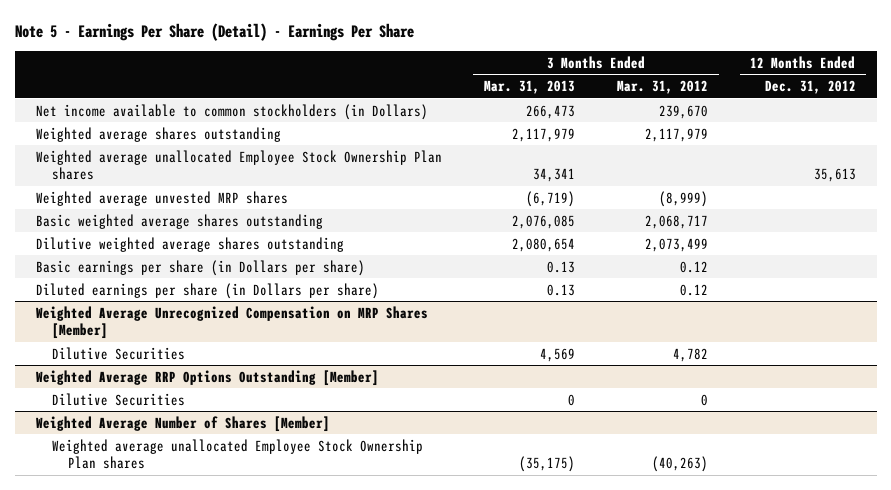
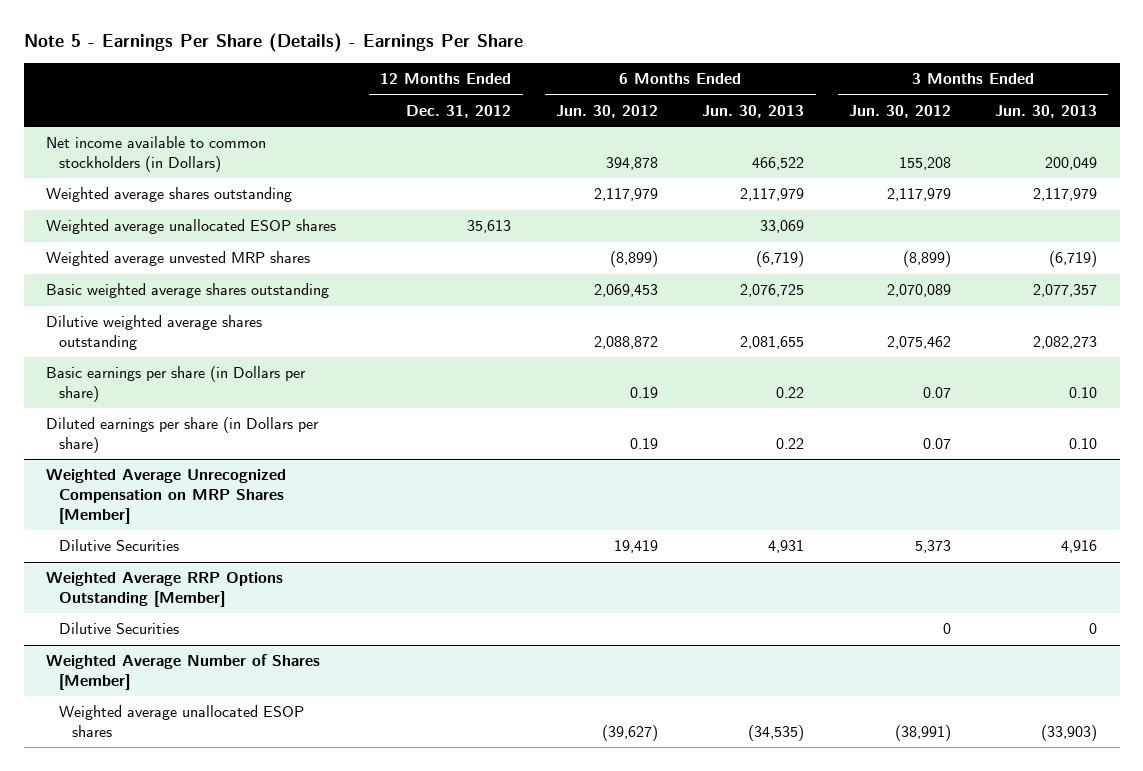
- Note 5 - Earnings Per Share (Detail) - Earnings Per Share
+ Note 5 - Earnings Per Share (Details) - Earnings Per Share
- | 3 Months Ended Mar. 31, 2013 | 3 Months Ended Mar. 31, 2012 | 12 Months Ended Dec. 31, 2012
+ | 12 Months Ended Dec. 31, 2012 | 6 Months Ended Jun. 30, 2012 | 6 Months Ended Jun. 30, 2013 | 3 Months Ended Jun. 30, 2012 | 3 Months Ended Jun. 30, 2013
- Weighted average unallocated Employee Stock Ownership Plan shares | 34,341 | | 35,613
+ Weighted average unallocated ESOP shares | 35,613 | | 33,069 | |
@ Weighted Average Number of Shares [Member]
- Weighted average unallocated Employee Stock Ownership Plan shares | (35,175) | (40,263) |
+ Weighted average unallocated ESOP shares | | (39,627) | (34,535) | (38,991) | (33,903)

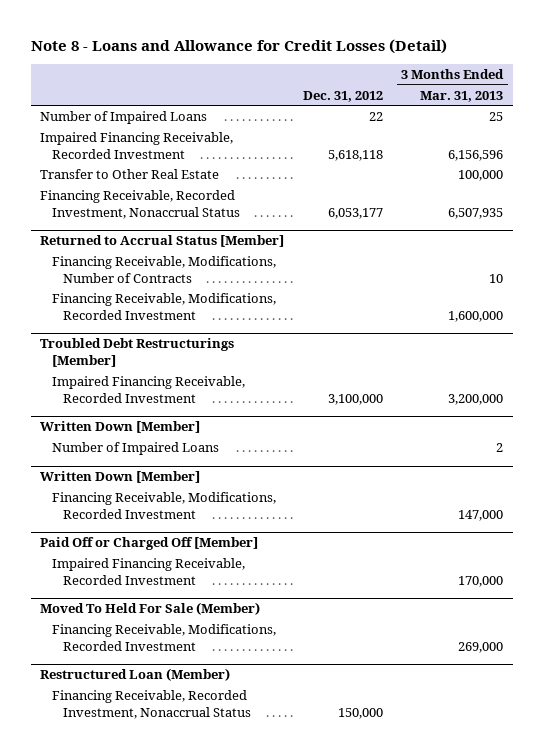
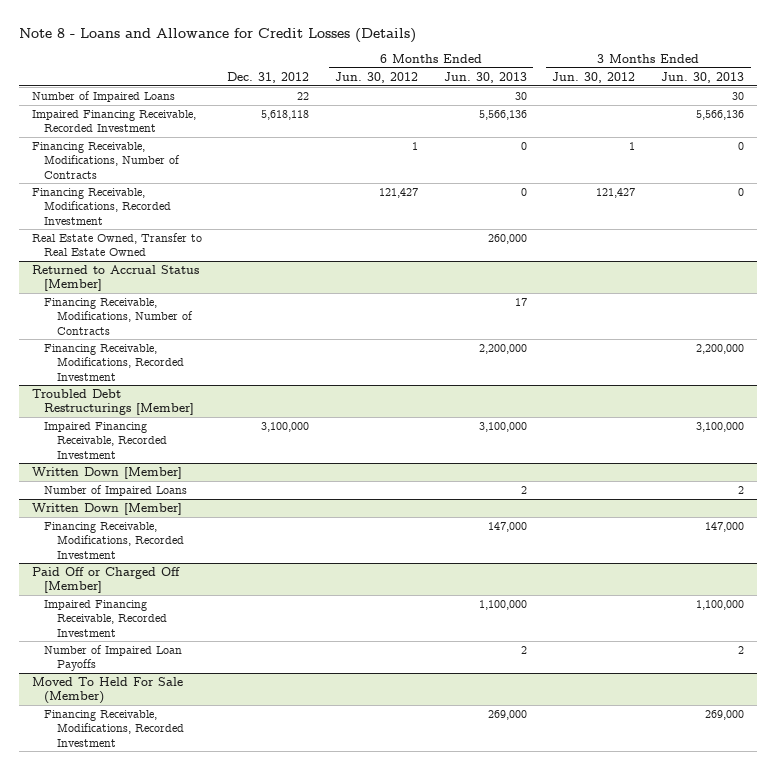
- Note 8 - Loans and Allowance for Credit Losses (Detail)
+ Note 8 - Loans and Allowance for Credit Losses (Details)
- | Dec. 31, 2012 | 3 Months Ended Mar. 31, 2013
+ | Dec. 31, 2012 | 6 Months Ended Jun. 30, 2012 | 6 Months Ended Jun. 30, 2013 | 3 Months Ended Jun. 30, 2012 | 3 Months Ended Jun. 30, 2013
- Transfer to Other Real Estate | | 100,000
- Financing Receivable, Recorded Investment, Nonaccrual Status | 6,053,177 | 6,507,935
+ Financing Receivable, Modifications, Number of Contracts | | 1 | 0 | 1 | 0
+ Financing Receivable, Modifications, Recorded Investment | | 121,427 | 0 | 121,427 | 0
+ Real Estate Owned, Transfer to Real Estate Owned | | | 260,000 | |
@ Paid Off or Charged Off [Member]
+ Number of Impaired Loan Payoffs | | | 2 | | 2
- Restructured Loan (Member)
- Financing Receivable, Recorded Investment, Nonaccrual Status | 150,000 |

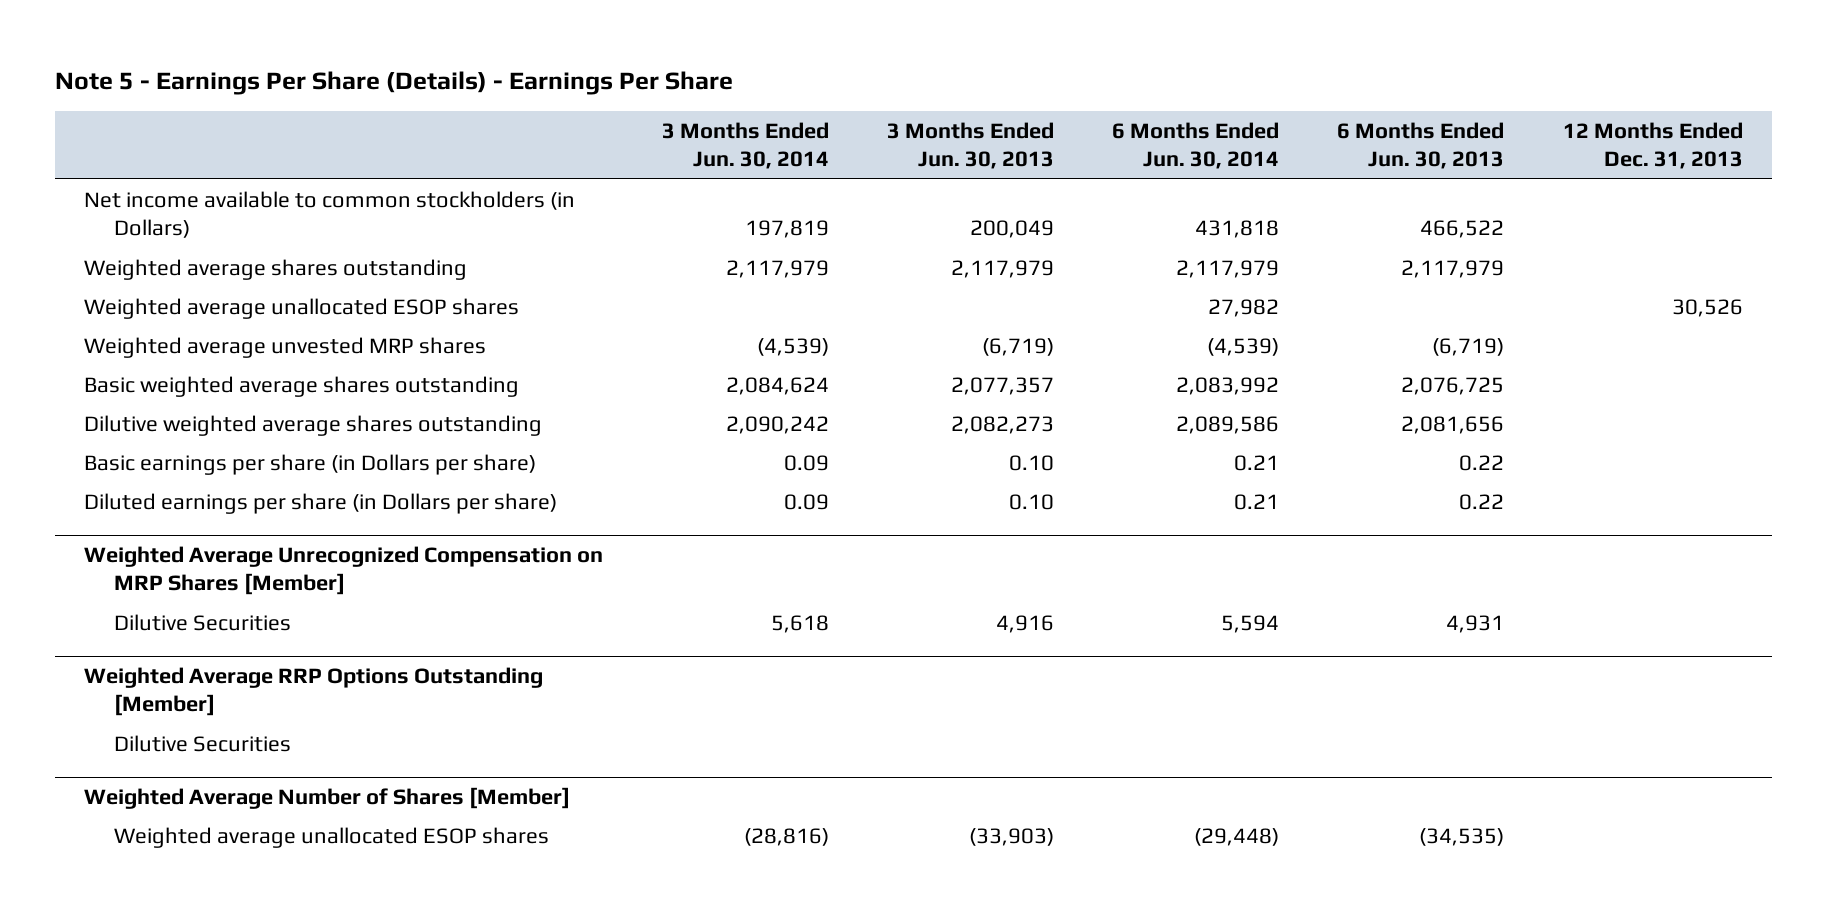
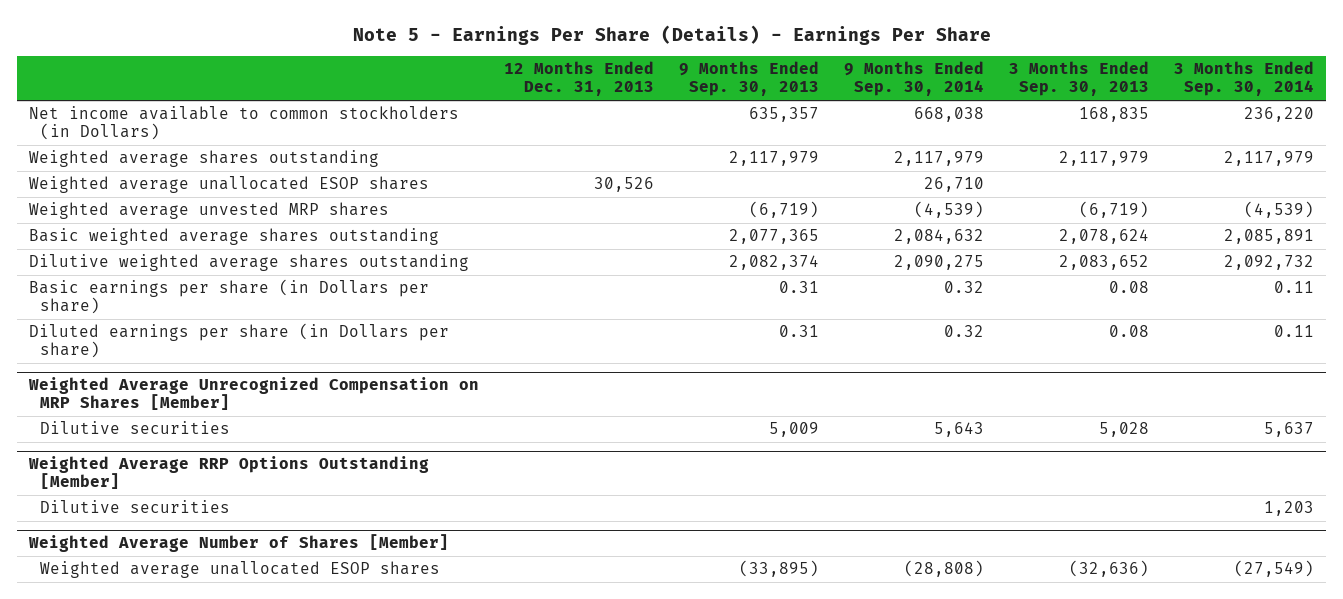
- | 3 Months Ended Jun. 30, 2014 | 3 Months Ended Jun. 30, 2013 | 6 Months Ended Jun. 30, 2014 | 6 Months Ended Jun. 30, 2013 | 12 Months Ended Dec. 31, 2013
+ | 12 Months Ended Dec. 31, 2013 | 9 Months Ended Sep. 30, 2013 | 9 Months Ended Sep. 30, 2014 | 3 Months Ended Sep. 30, 2013 | 3 Months Ended Sep. 30, 2014
@ Weighted Average Unrecognized Compensation on MRP Shares [Member]
- Dilutive Securities | 5,618 | 4,916 | 5,594 | 4,931 |
+ Dilutive securities | | 5,009 | 5,643 | 5,028 | 5,637
@ Weighted Average RRP Options Outstanding [Member]
- Dilutive Securities
+ Dilutive securities | | | | | 1,203

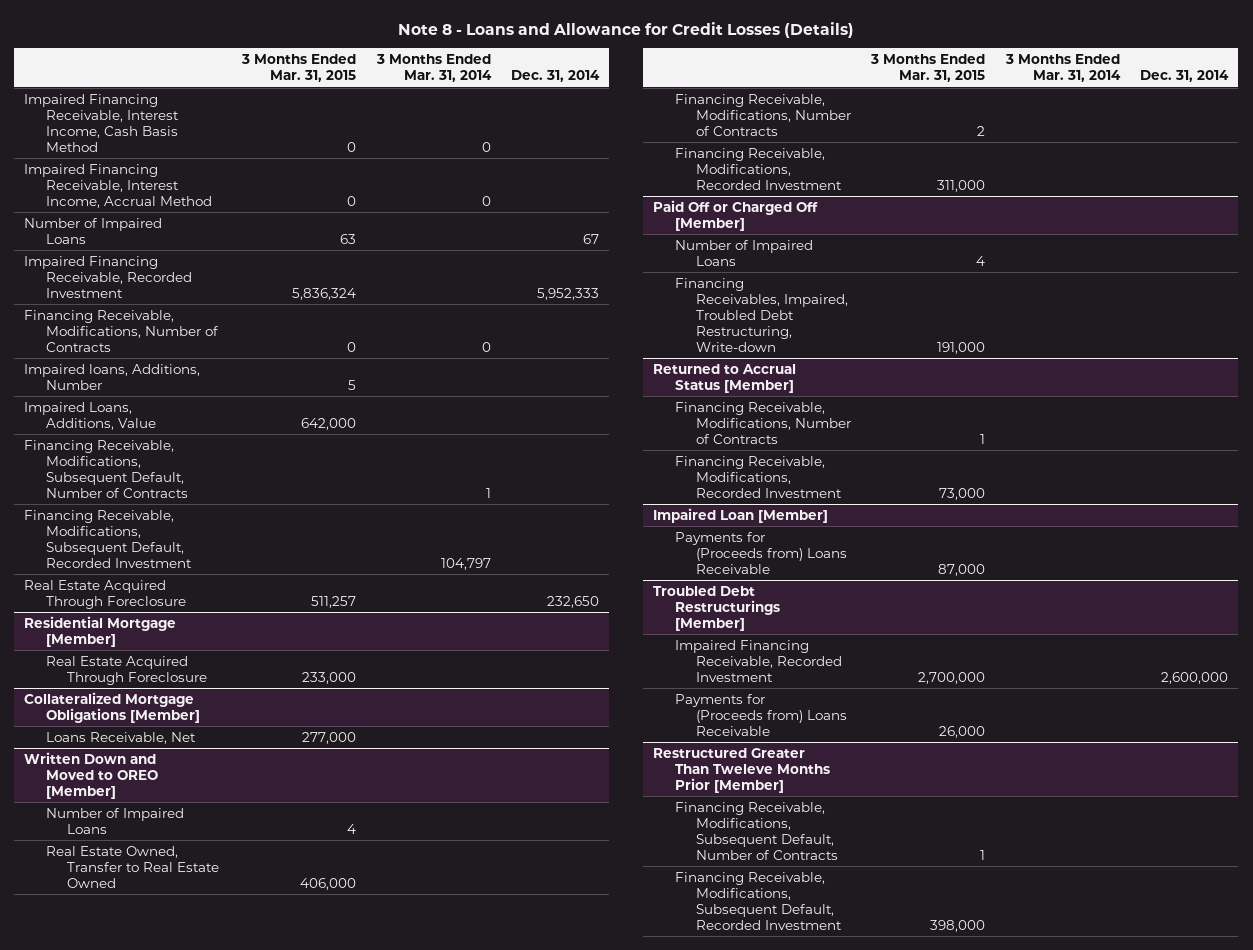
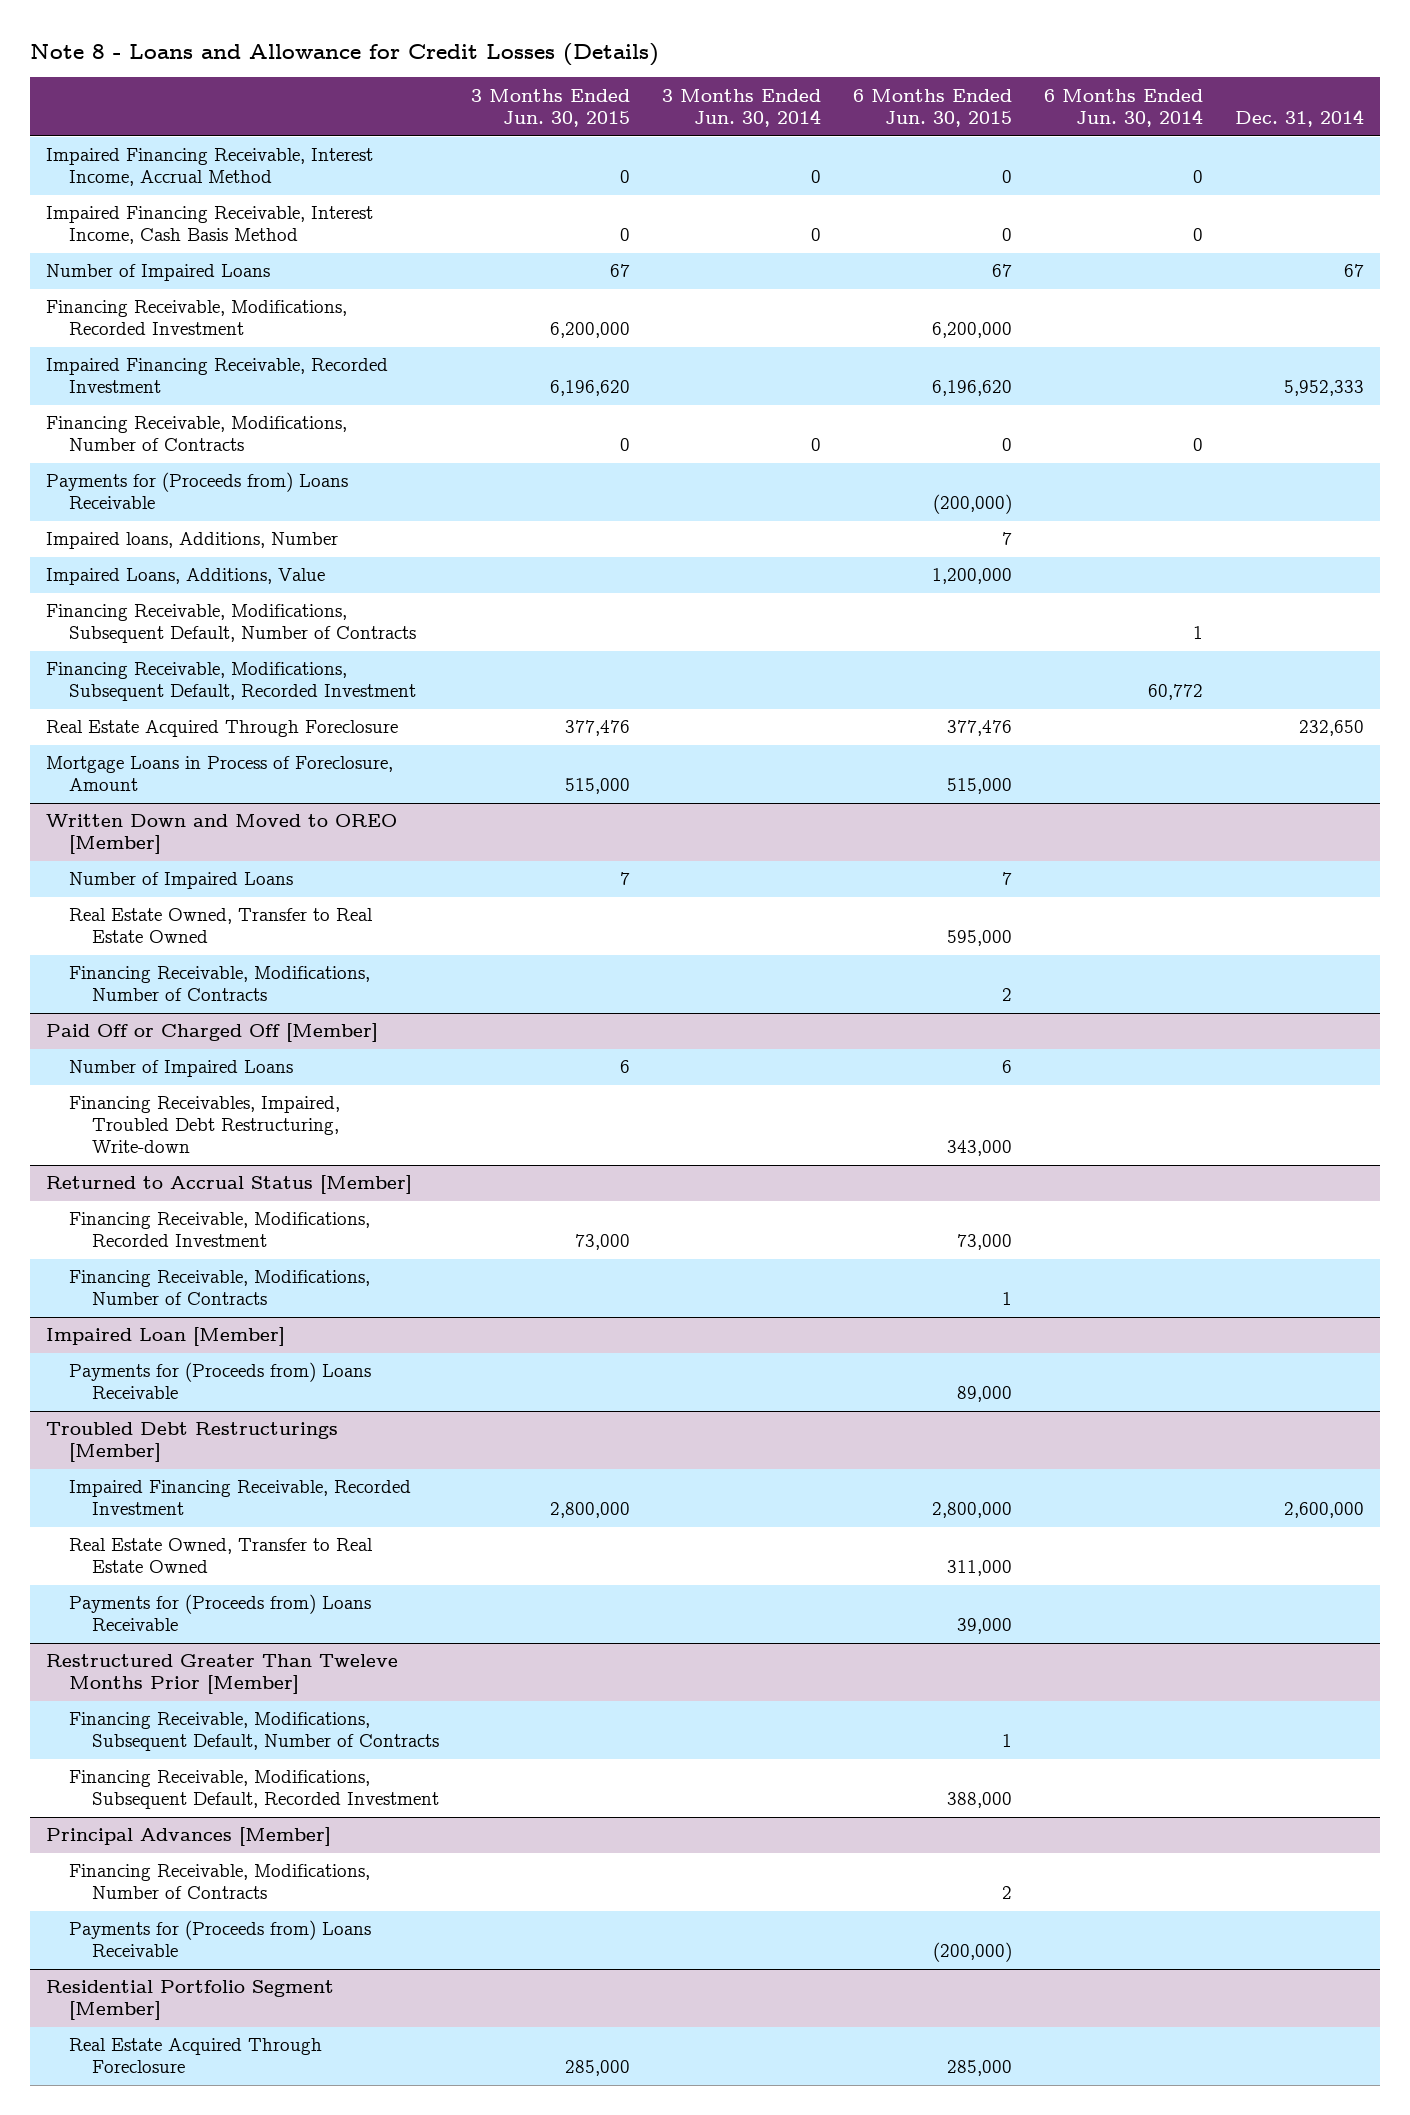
- | 3 Months Ended Mar. 31, 2015 | 3 Months Ended Mar. 31, 2014 | Dec. 31, 2014
+ | 3 Months Ended Jun. 30, 2015 | 3 Months Ended Jun. 30, 2014 | 6 Months Ended Jun. 30, 2015 | 6 Months Ended Jun. 30, 2014 | Dec. 31, 2014
moved down: Impaired Financing Receivable, Interest Income, Cash Basis Method | 0 | 0 | 0 | 0 |
+ Financing Receivable, Modifications, Recorded Investment | 6,200,000 | | 6,200,000 | |
+ Payments for (Proceeds from) Loans Receivable | | | (200,000) | |
- Residential Mortgage [Member]
- Real Estate Acquired Through Foreclosure | 233,000 | |
- Collateralized Mortgage Obligations [Member]
- Loans Receivable, Net | 277,000 | |
+ Mortgage Loans in Process of Foreclosure, Amount | 515,000 | | 515,000 | |
@ Written Down and Moved to OREO [Member]
- Financing Receivable, Modifications, Recorded Investment | 311,000 | |
@ Returned to Accrual Status [Member]
moved down: Financing Receivable, Modifications, Number of Contracts | | | 1 | |
@ Troubled Debt Restructurings [Member]
+ Real Estate Owned, Transfer to Real Estate Owned | | | 311,000 | |
+ Principal Advances [Member]
+ Financing Receivable, Modifications, Number of Contracts | | | 2 | |
+ Payments for (Proceeds from) Loans Receivable | | | (200,000) | |
+ Residential Portfolio Segment [Member]
+ Real Estate Acquired Through Foreclosure | 285,000 | | 285,000 | |

